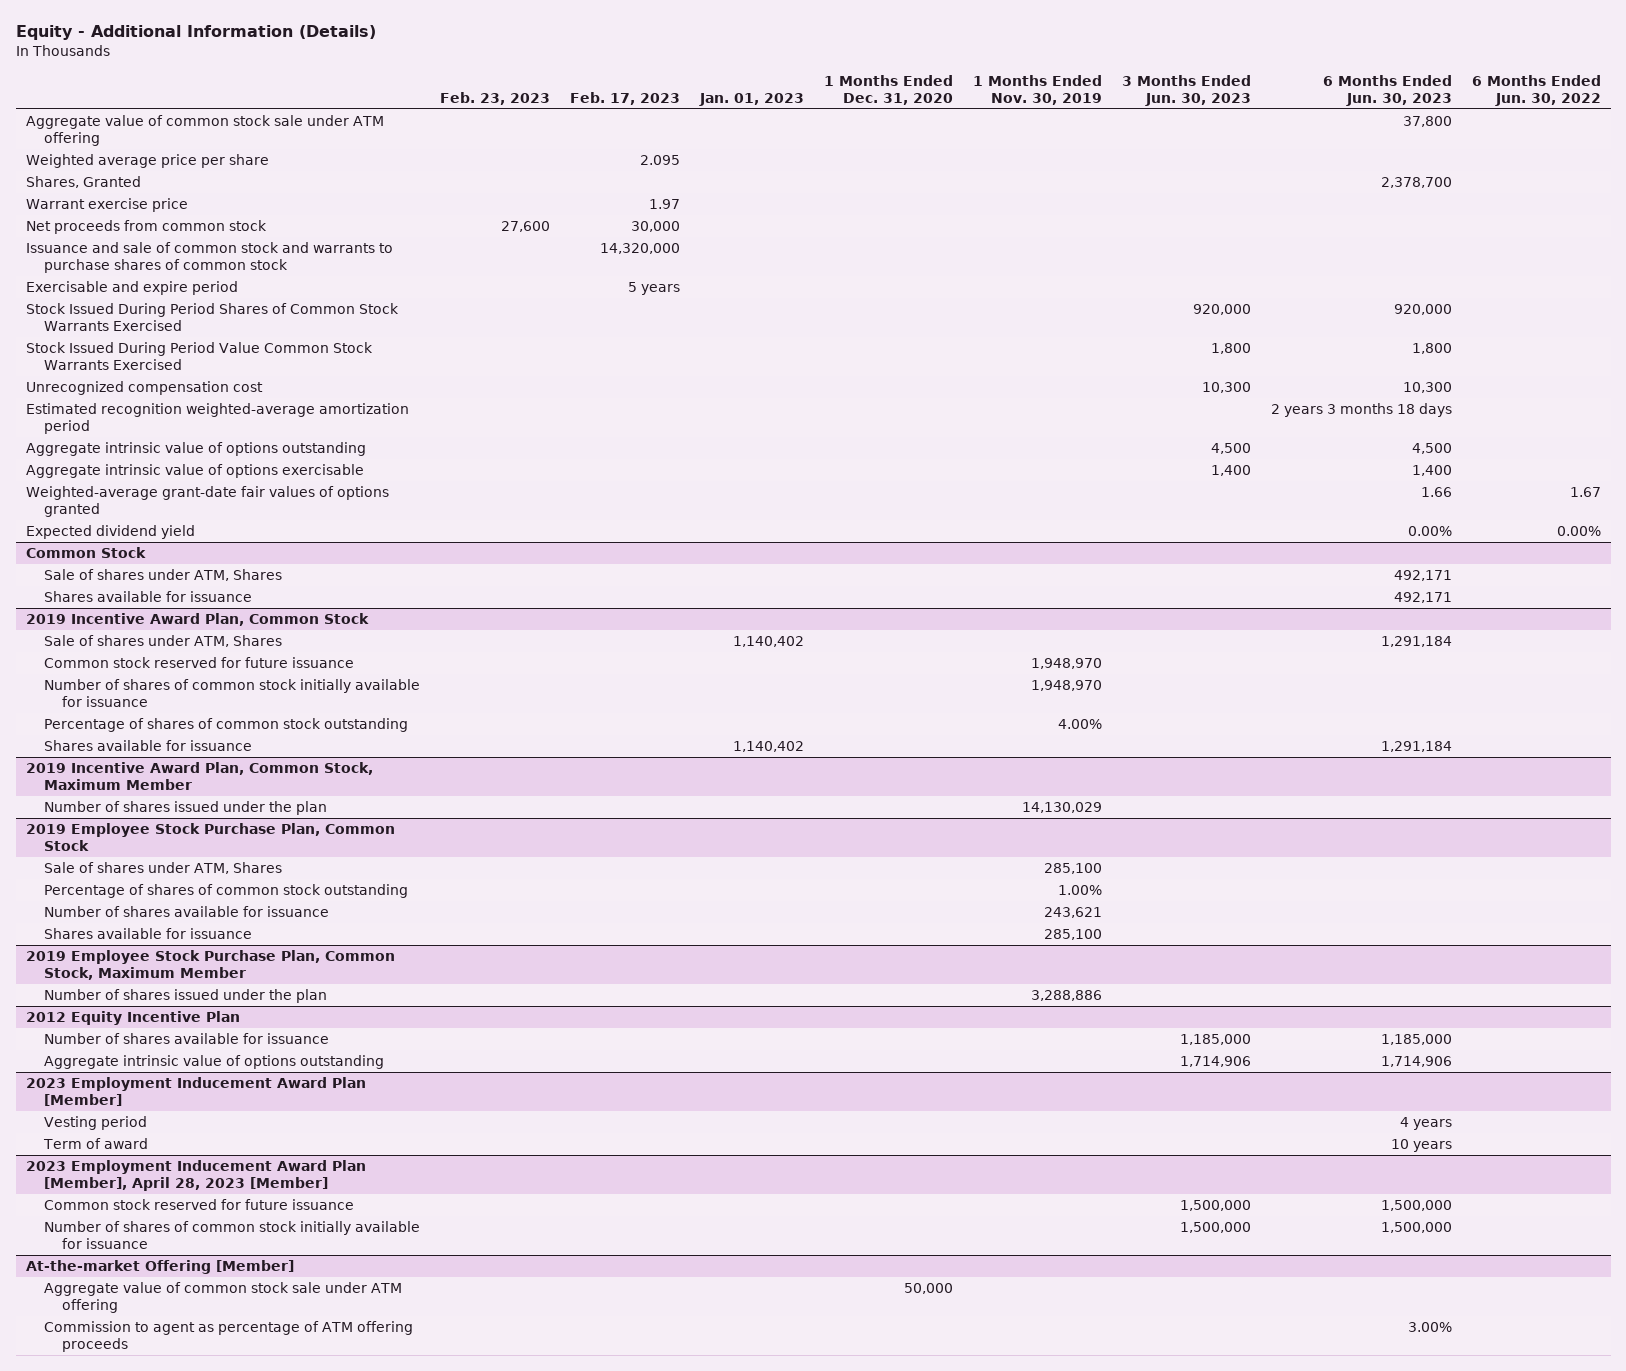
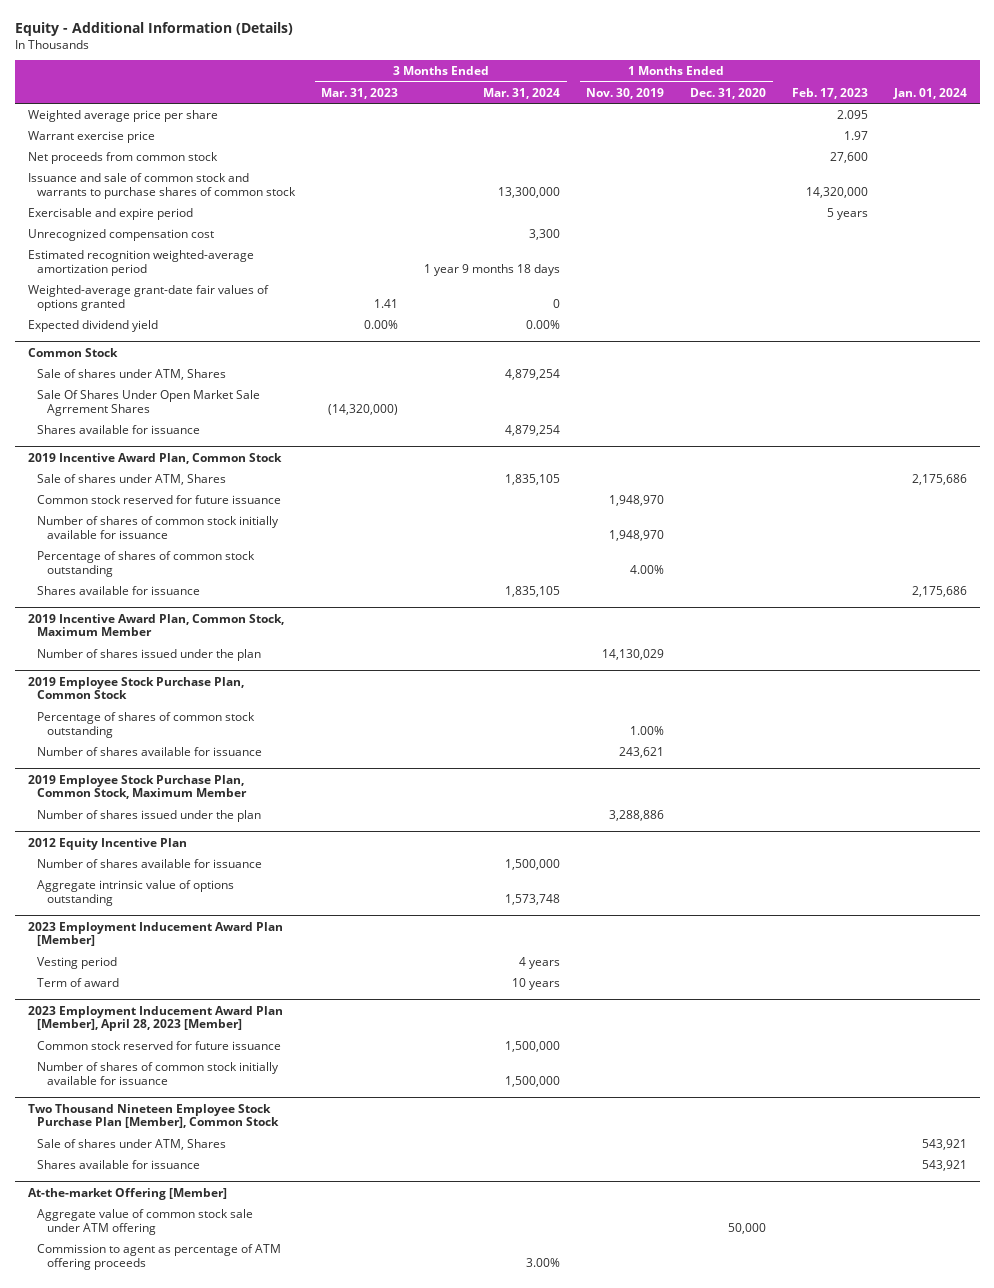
- | Feb. 23, 2023 | Feb. 17, 2023 | Jan. 01, 2023 | 1 Months Ended Dec. 31, 2020 | 1 Months Ended Nov. 30, 2019 | 3 Months Ended Jun. 30, 2023 | 6 Months Ended Jun. 30, 2023 | 6 Months Ended Jun. 30, 2022
+ | 3 Months Ended Mar. 31, 2023 | 3 Months Ended Mar. 31, 2024 | 1 Months Ended Nov. 30, 2019 | 1 Months Ended Dec. 31, 2020 | Feb. 17, 2023 | Jan. 01, 2024
- Aggregate value of common stock sale under ATM offering | | | | | | | 37,800 |
- Shares, Granted | | | | | | | 2,378,700 |
- Net proceeds from common stock | 27,600 | 30,000 | | | | | |
+ Net proceeds from common stock | | | | | 27,600 |
- Stock Issued During Period Shares of Common Stock Warrants Exercised | | | | | | 920,000 | 920,000 |
- Stock Issued During Period Value Common Stock Warrants Exercised | | | | | | 1,800 | 1,800 |
- Aggregate intrinsic value of options outstanding | | | | | | 4,500 | 4,500 |
- Aggregate intrinsic value of options exercisable | | | | | | 1,400 | 1,400 |
@ Common Stock
+ Sale Of Shares Under Open Market Sale Agrrement Shares | (14,320,000) | | | | |
@ 2019 Employee Stock Purchase Plan, Common Stock
- Sale of shares under ATM, Shares | | | | | 285,100 | | |
- Shares available for issuance | | | | | 285,100 | | |
+ Two Thousand Nineteen Employee Stock Purchase Plan [Member], Common Stock
+ Sale of shares under ATM, Shares | | | | | | 543,921
+ Shares available for issuance | | | | | | 543,921

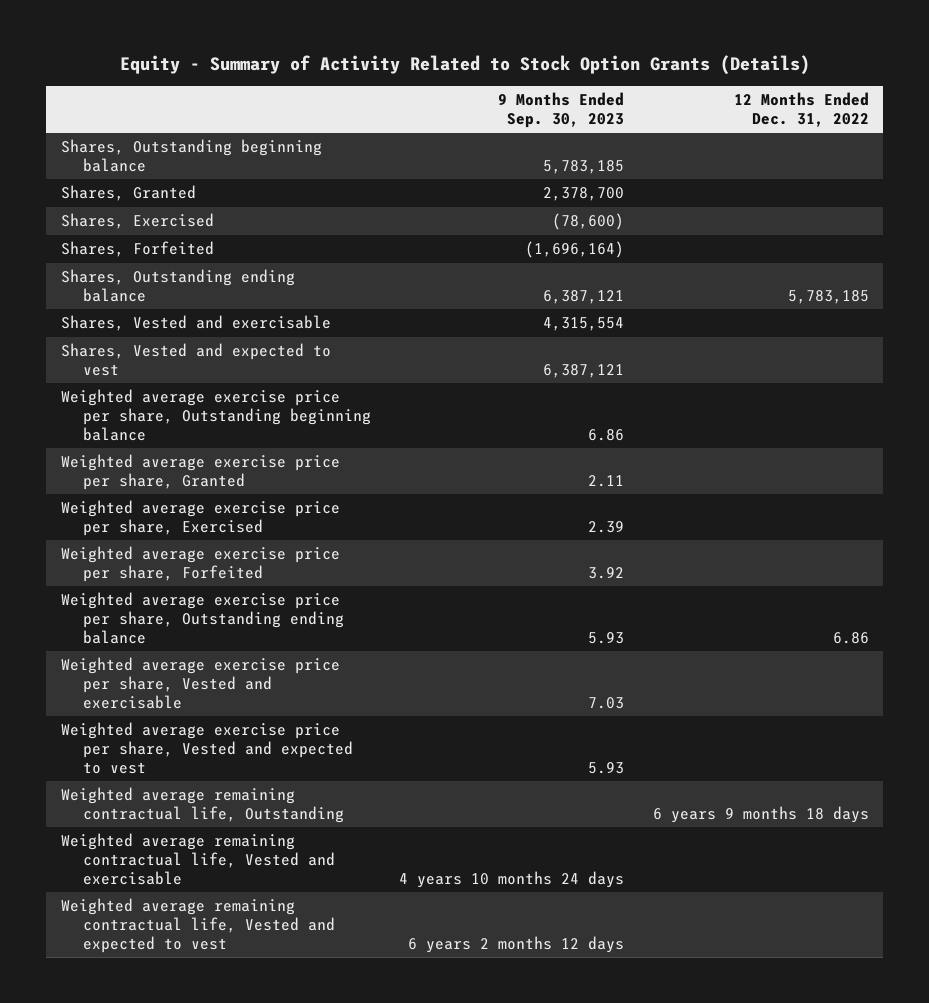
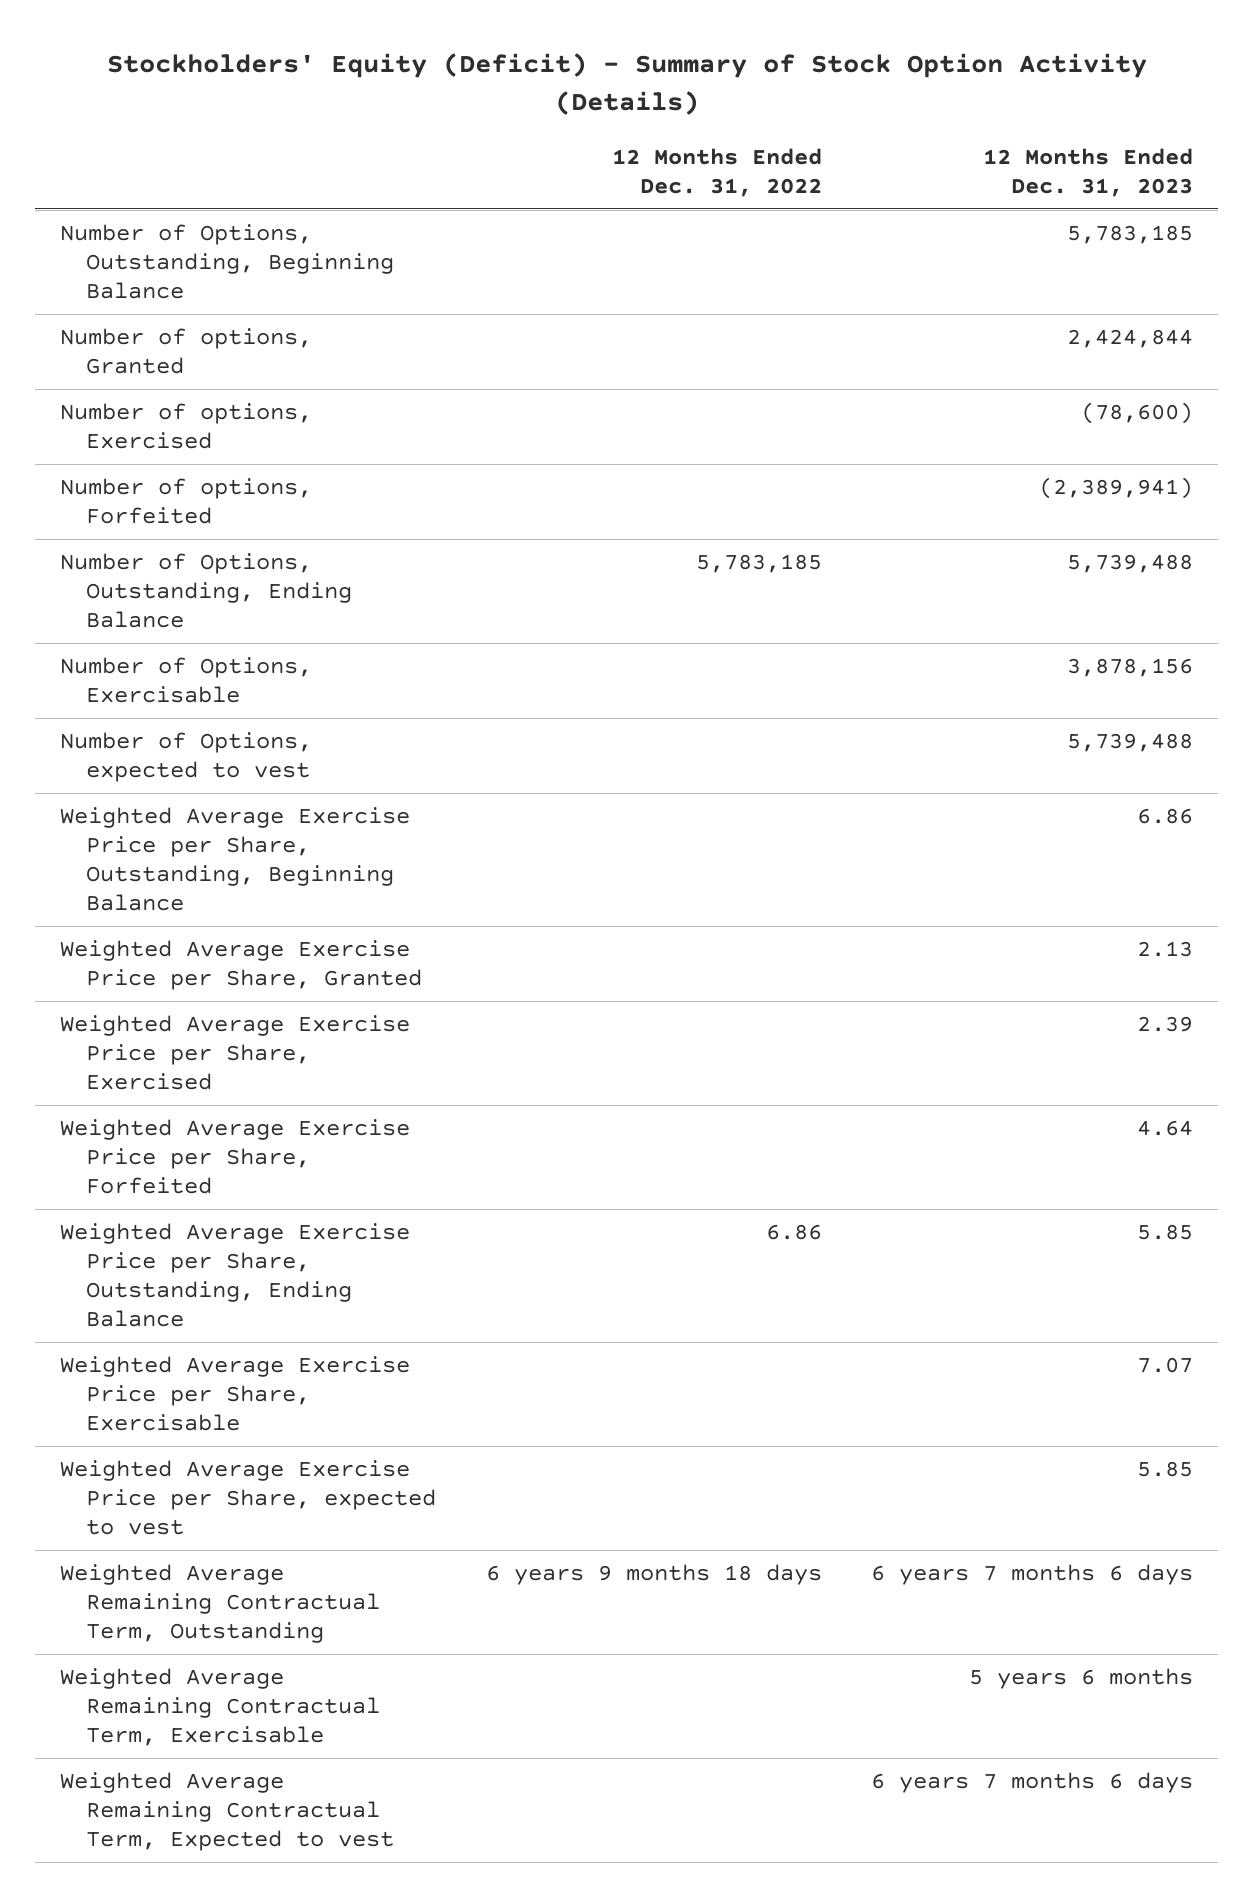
- Equity - Summary of Activity Related to Stock Option Grants (Details)
+ Stockholders' Equity (Deficit) - Summary of Stock Option Activity (Details)
- | 9 Months Ended Sep. 30, 2023 | 12 Months Ended Dec. 31, 2022
+ | 12 Months Ended Dec. 31, 2022 | 12 Months Ended Dec. 31, 2023
- Shares, Outstanding beginning balance | 5,783,185 |
- Shares, Granted | 2,378,700 |
- Shares, Exercised | (78,600) |
- Shares, Forfeited | (1,696,164) |
- Shares, Outstanding ending balance | 6,387,121 | 5,783,185
- Shares, Vested and exercisable | 4,315,554 |
- Shares, Vested and expected to vest | 6,387,121 |
- Weighted average exercise price per share, Outstanding beginning balance | 6.86 |
- Weighted average exercise price per share, Granted | 2.11 |
- Weighted average exercise price per share, Exercised | 2.39 |
- Weighted average exercise price per share, Forfeited | 3.92 |
- Weighted average exercise price per share, Outstanding ending balance | 5.93 | 6.86
- Weighted average exercise price per share, Vested and exercisable | 7.03 |
- Weighted average exercise price per share, Vested and expected to vest | 5.93 |
- Weighted average remaining contractual life, Outstanding | | 6 years 9 months 18 days
- Weighted average remaining contractual life, Vested and exercisable | 4 years 10 months 24 days |
- Weighted average remaining contractual life, Vested and expected to vest | 6 years 2 months 12 days |
+ Number of Options, Outstanding, Beginning Balance | | 5,783,185
+ Number of options, Granted | | 2,424,844
+ Number of options, Exercised | | (78,600)
+ Number of options, Forfeited | | (2,389,941)
+ Number of Options, Outstanding, Ending Balance | 5,783,185 | 5,739,488
+ Number of Options, Exercisable | | 3,878,156
+ Number of Options, expected to vest | | 5,739,488
+ Weighted Average Exercise Price per Share, Outstanding, Beginning Balance | | 6.86
+ Weighted Average Exercise Price per Share, Granted | | 2.13
+ Weighted Average Exercise Price per Share, Exercised | | 2.39
+ Weighted Average Exercise Price per Share, Forfeited | | 4.64
+ Weighted Average Exercise Price per Share, Outstanding, Ending Balance | 6.86 | 5.85
+ Weighted Average Exercise Price per Share, Exercisable | | 7.07
+ Weighted Average Exercise Price per Share, expected to vest | | 5.85
+ Weighted Average Remaining Contractual Term, Outstanding | 6 years 9 months 18 days | 6 years 7 months 6 days
+ Weighted Average Remaining Contractual Term, Exercisable | | 5 years 6 months
+ Weighted Average Remaining Contractual Term, Expected to vest | | 6 years 7 months 6 days

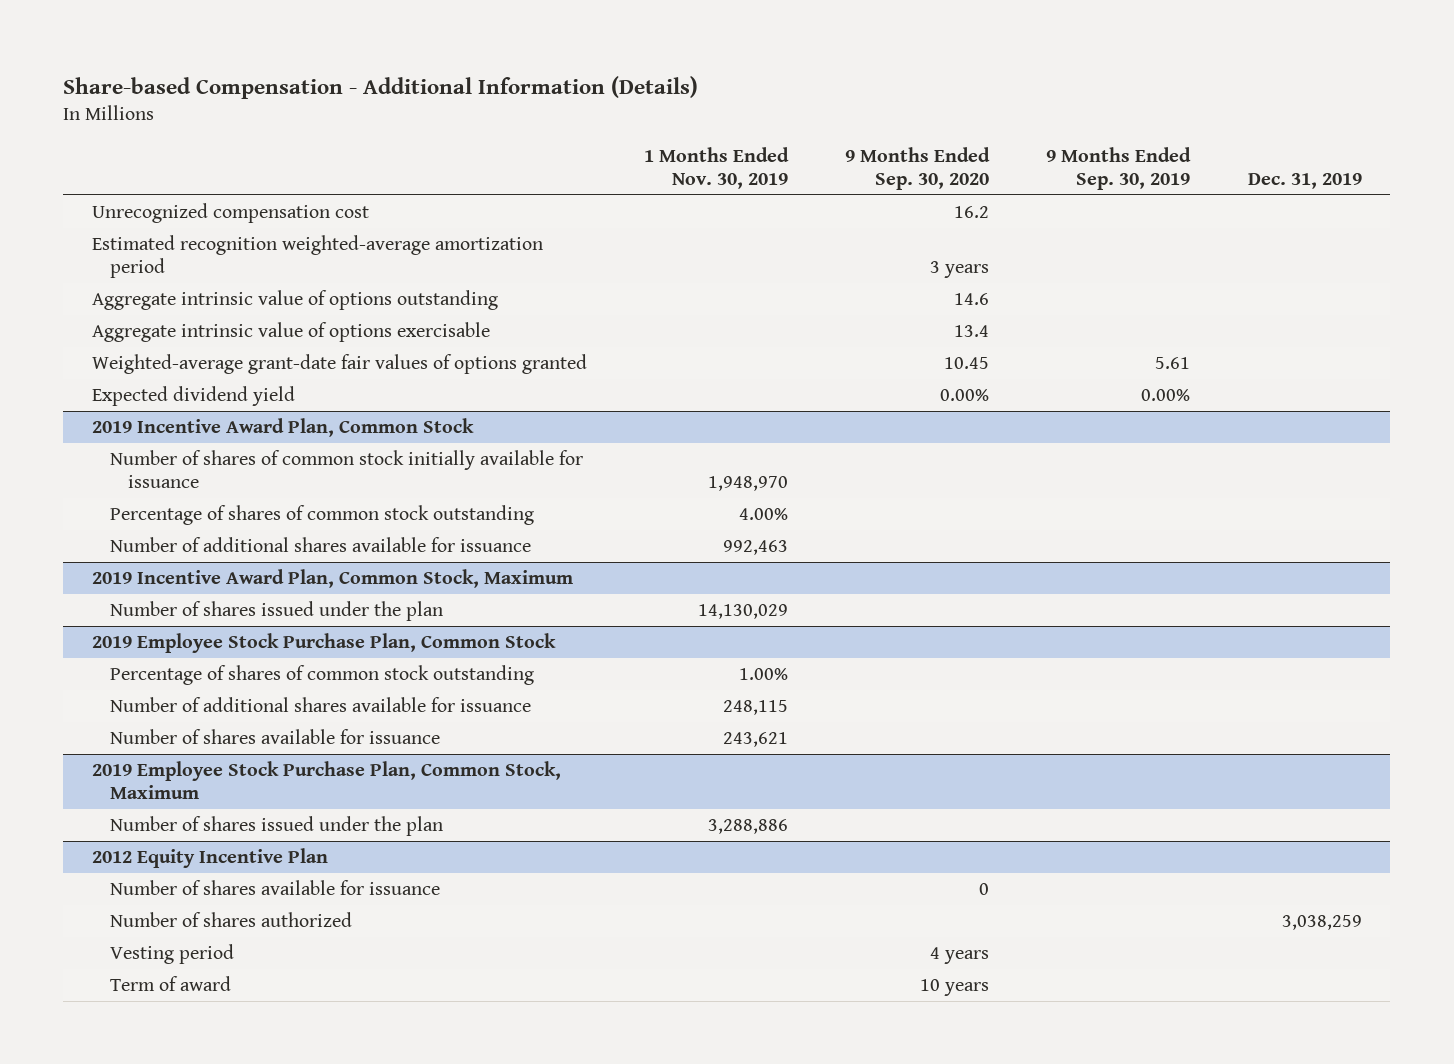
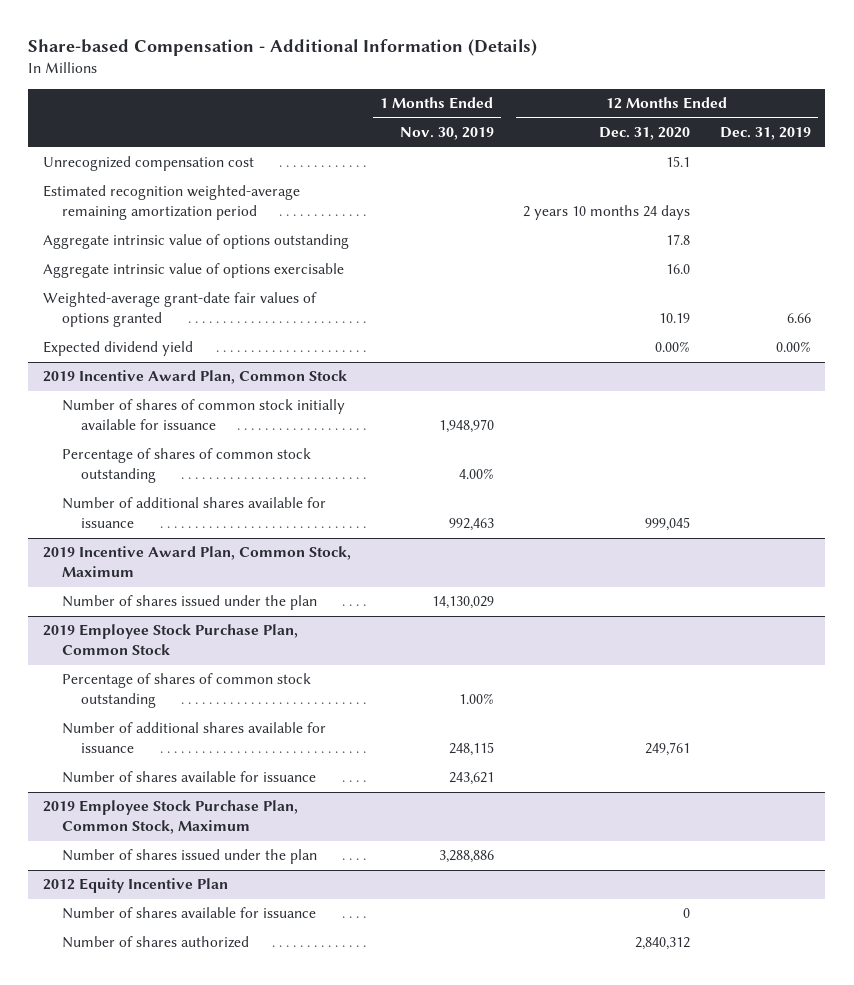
- | 1 Months Ended Nov. 30, 2019 | 9 Months Ended Sep. 30, 2020 | 9 Months Ended Sep. 30, 2019 | Dec. 31, 2019
+ | 1 Months Ended Nov. 30, 2019 | 12 Months Ended Dec. 31, 2020 | 12 Months Ended Dec. 31, 2019
- Estimated recognition weighted-average amortization period | | 3 years | |
+ Estimated recognition weighted-average remaining amortization period | | 2 years 10 months 24 days |
@ 2012 Equity Incentive Plan
- Vesting period | | 4 years | |
- Term of award | | 10 years | |

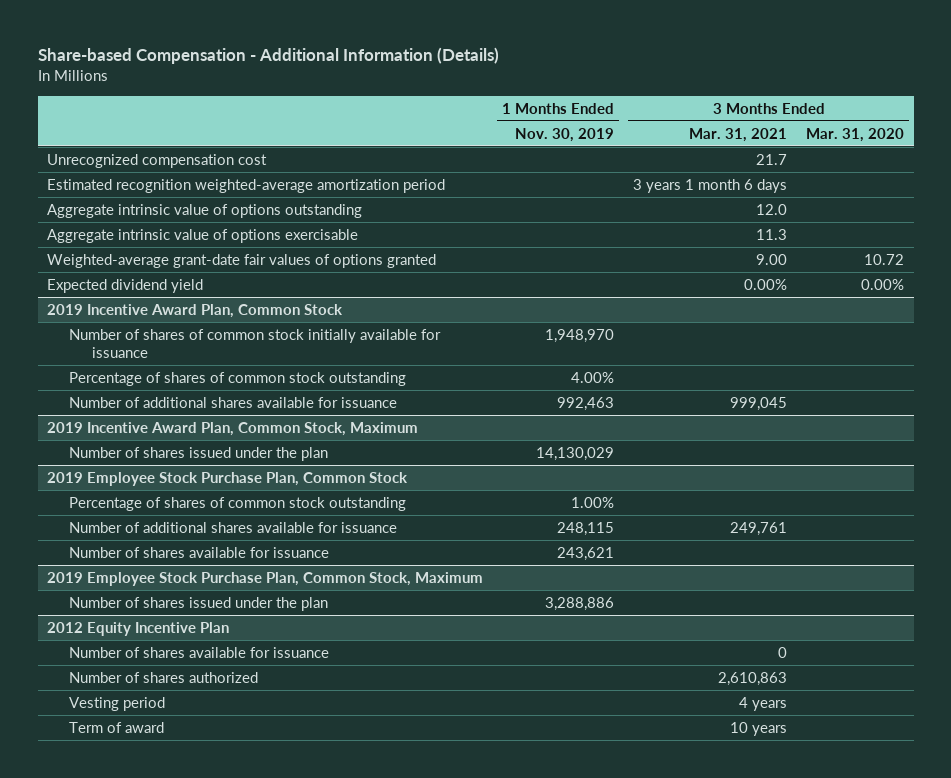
- | 1 Months Ended Nov. 30, 2019 | 12 Months Ended Dec. 31, 2020 | 12 Months Ended Dec. 31, 2019
+ | 1 Months Ended Nov. 30, 2019 | 3 Months Ended Mar. 31, 2021 | 3 Months Ended Mar. 31, 2020
- Estimated recognition weighted-average remaining amortization period | | 2 years 10 months 24 days |
+ Estimated recognition weighted-average amortization period | | 3 years 1 month 6 days |
@ 2012 Equity Incentive Plan
+ Vesting period | | 4 years |
+ Term of award | | 10 years |

